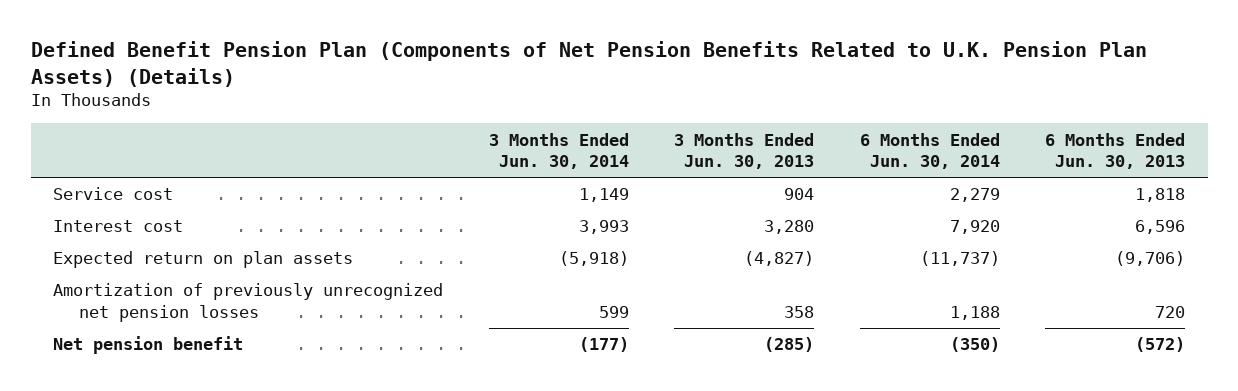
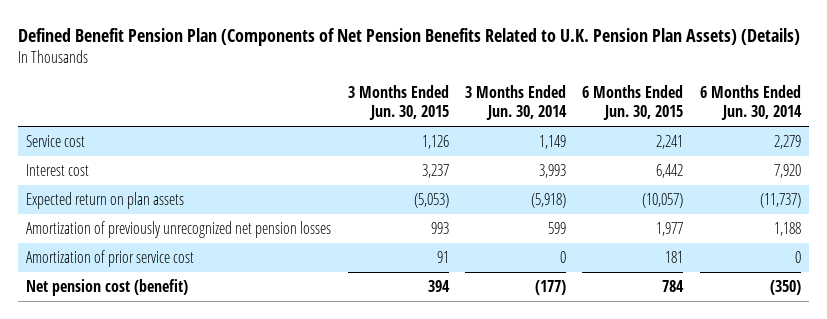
- | 3 Months Ended Jun. 30, 2014 | 3 Months Ended Jun. 30, 2013 | 6 Months Ended Jun. 30, 2014 | 6 Months Ended Jun. 30, 2013
+ | 3 Months Ended Jun. 30, 2015 | 3 Months Ended Jun. 30, 2014 | 6 Months Ended Jun. 30, 2015 | 6 Months Ended Jun. 30, 2014
- Net pension benefit | (177) | (285) | (350) | (572)
+ Amortization of prior service cost | 91 | 0 | 181 | 0
+ Net pension cost (benefit) | 394 | (177) | 784 | (350)

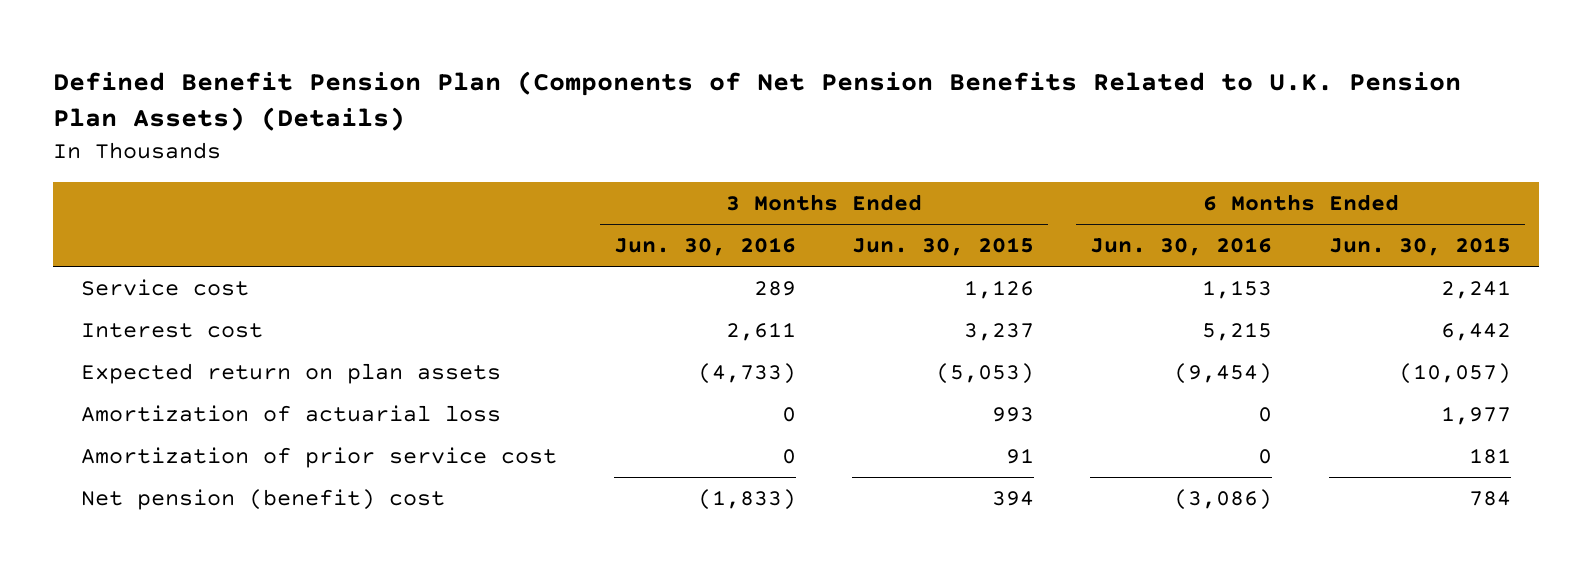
- | 3 Months Ended Jun. 30, 2015 | 3 Months Ended Jun. 30, 2014 | 6 Months Ended Jun. 30, 2015 | 6 Months Ended Jun. 30, 2014
+ | 3 Months Ended Jun. 30, 2016 | 3 Months Ended Jun. 30, 2015 | 6 Months Ended Jun. 30, 2016 | 6 Months Ended Jun. 30, 2015
- Amortization of previously unrecognized net pension losses | 993 | 599 | 1,977 | 1,188
+ Amortization of actuarial loss | 0 | 993 | 0 | 1,977
- Net pension cost (benefit) | 394 | (177) | 784 | (350)
+ Net pension (benefit) cost | (1,833) | 394 | (3,086) | 784

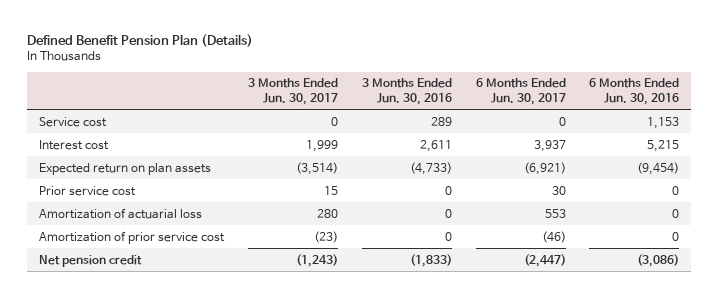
- Defined Benefit Pension Plan (Components of Net Pension Benefits Related to U.K. Pension Plan Assets) (Details)
+ Defined Benefit Pension Plan (Details)
- | 3 Months Ended Jun. 30, 2016 | 3 Months Ended Jun. 30, 2015 | 6 Months Ended Jun. 30, 2016 | 6 Months Ended Jun. 30, 2015
+ | 3 Months Ended Jun. 30, 2017 | 3 Months Ended Jun. 30, 2016 | 6 Months Ended Jun. 30, 2017 | 6 Months Ended Jun. 30, 2016
+ Prior service cost | 15 | 0 | 30 | 0
- Net pension (benefit) cost | (1,833) | 394 | (3,086) | 784
+ Net pension credit | (1,243) | (1,833) | (2,447) | (3,086)

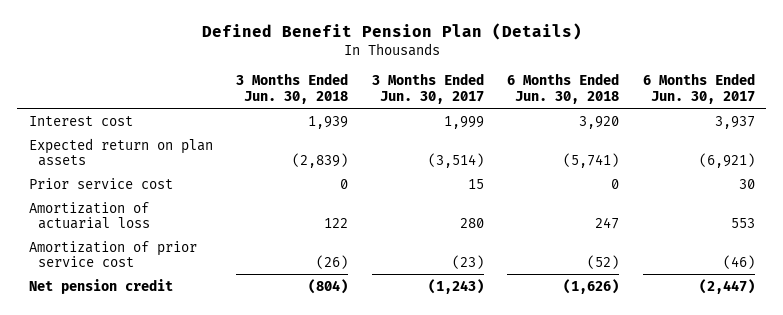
- | 3 Months Ended Jun. 30, 2017 | 3 Months Ended Jun. 30, 2016 | 6 Months Ended Jun. 30, 2017 | 6 Months Ended Jun. 30, 2016
+ | 3 Months Ended Jun. 30, 2018 | 3 Months Ended Jun. 30, 2017 | 6 Months Ended Jun. 30, 2018 | 6 Months Ended Jun. 30, 2017
- Service cost | 0 | 289 | 0 | 1,153

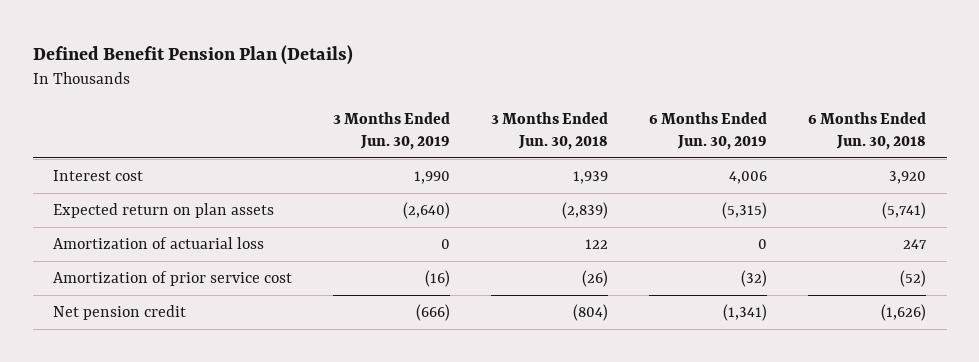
- | 3 Months Ended Jun. 30, 2018 | 3 Months Ended Jun. 30, 2017 | 6 Months Ended Jun. 30, 2018 | 6 Months Ended Jun. 30, 2017
+ | 3 Months Ended Jun. 30, 2019 | 3 Months Ended Jun. 30, 2018 | 6 Months Ended Jun. 30, 2019 | 6 Months Ended Jun. 30, 2018
- Prior service cost | 0 | 15 | 0 | 30

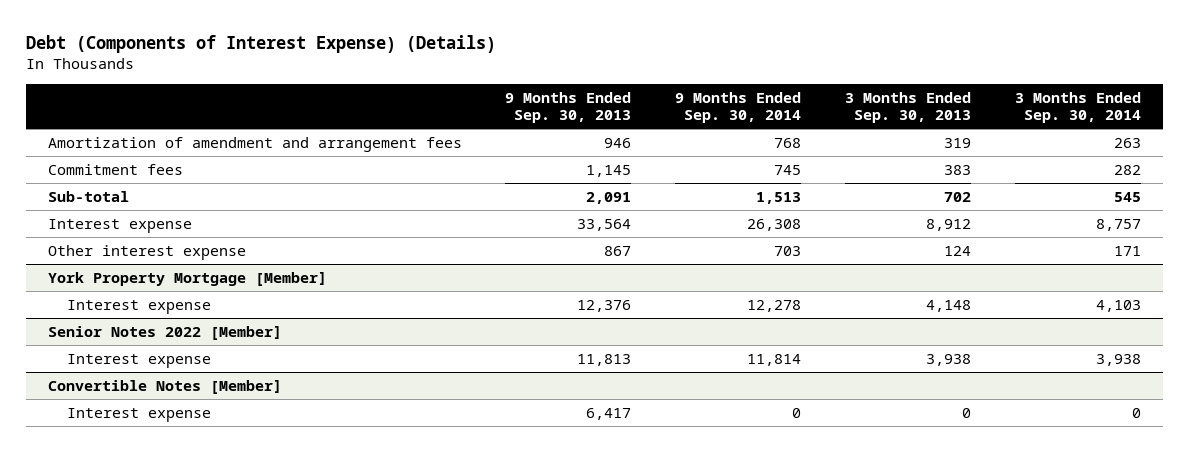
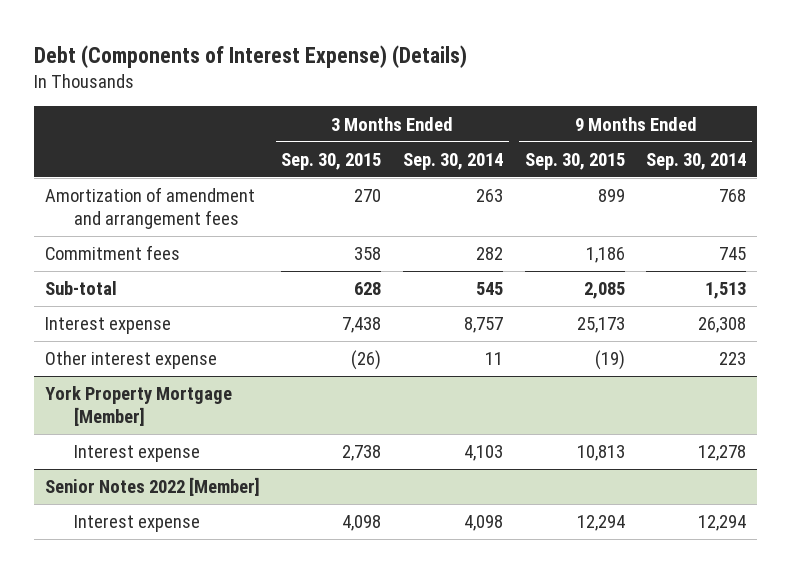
- | 9 Months Ended Sep. 30, 2013 | 9 Months Ended Sep. 30, 2014 | 3 Months Ended Sep. 30, 2013 | 3 Months Ended Sep. 30, 2014
+ | 3 Months Ended Sep. 30, 2015 | 3 Months Ended Sep. 30, 2014 | 9 Months Ended Sep. 30, 2015 | 9 Months Ended Sep. 30, 2014
- Other interest expense | 867 | 703 | 124 | 171
+ Other interest expense | (26) | 11 | (19) | 223
@ Senior Notes 2022 [Member]
- Interest expense | 11,813 | 11,814 | 3,938 | 3,938
- Convertible Notes [Member]
- Interest expense | 6,417 | 0 | 0 | 0
@ Senior Notes 2022 [Member]
+ Interest expense | 4,098 | 4,098 | 12,294 | 12,294

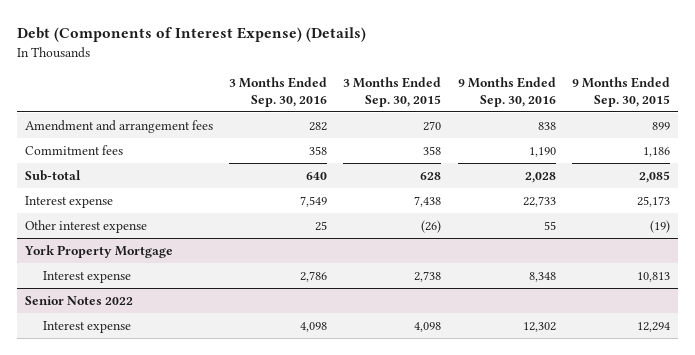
- | 3 Months Ended Sep. 30, 2015 | 3 Months Ended Sep. 30, 2014 | 9 Months Ended Sep. 30, 2015 | 9 Months Ended Sep. 30, 2014
+ | 3 Months Ended Sep. 30, 2016 | 3 Months Ended Sep. 30, 2015 | 9 Months Ended Sep. 30, 2016 | 9 Months Ended Sep. 30, 2015
- Amortization of amendment and arrangement fees | 270 | 263 | 899 | 768
+ Amendment and arrangement fees | 282 | 270 | 838 | 899
- York Property Mortgage [Member]
+ York Property Mortgage
- Senior Notes 2022 [Member]
+ Senior Notes 2022

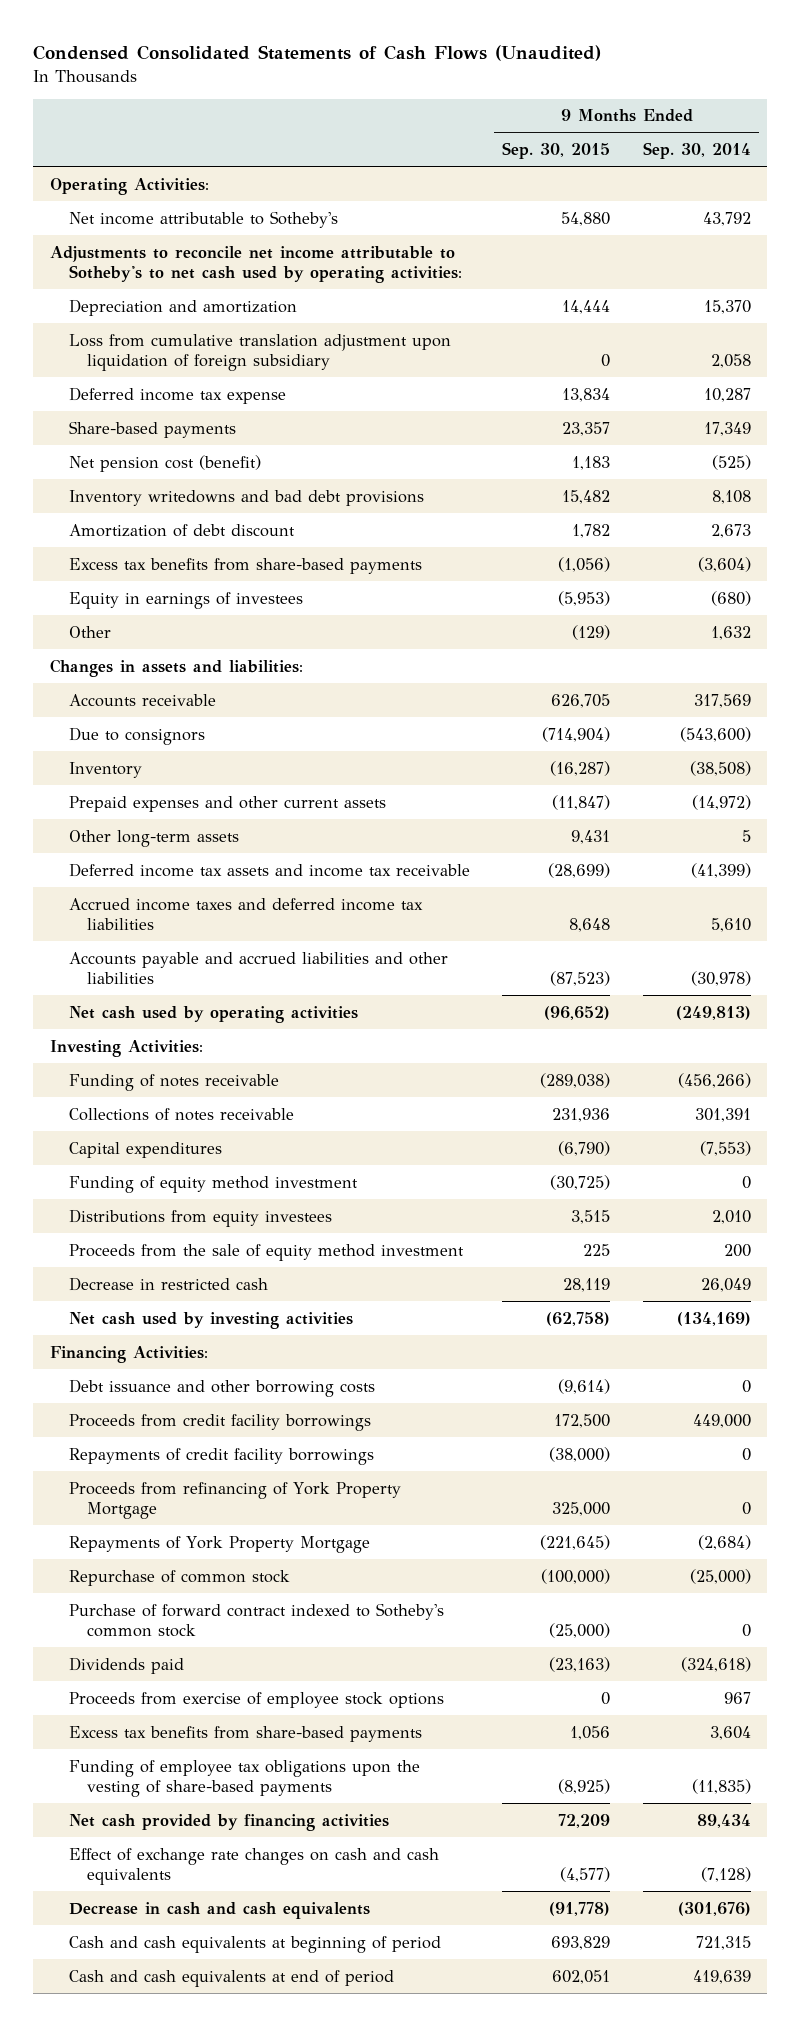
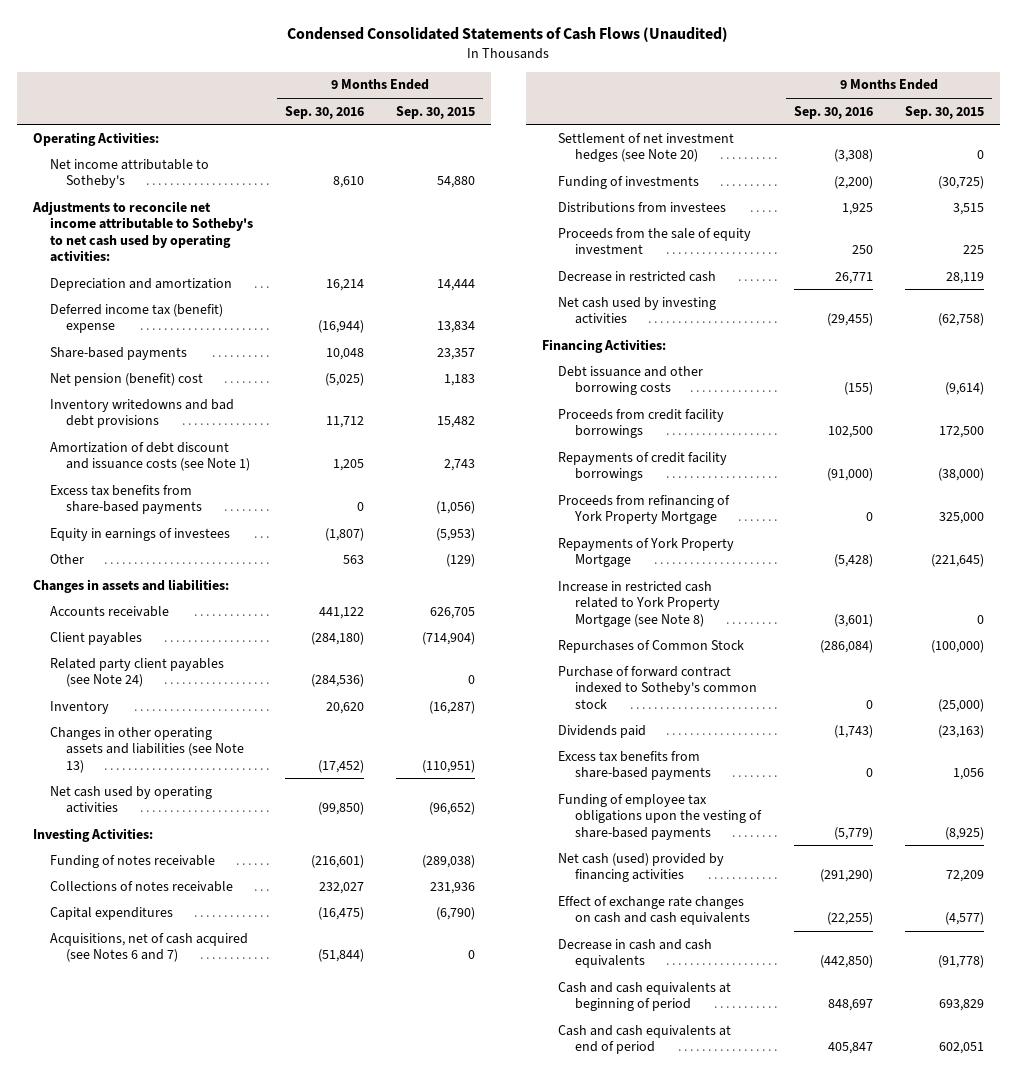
- | 9 Months Ended Sep. 30, 2015 | 9 Months Ended Sep. 30, 2014
+ | 9 Months Ended Sep. 30, 2016 | 9 Months Ended Sep. 30, 2015
- Loss from cumulative translation adjustment upon liquidation of foreign subsidiary | 0 | 2,058
- Deferred income tax expense | 13,834 | 10,287
+ Deferred income tax (benefit) expense | (16,944) | 13,834
- Net pension cost (benefit) | 1,183 | (525)
+ Net pension (benefit) cost | (5,025) | 1,183
- Amortization of debt discount | 1,782 | 2,673
+ Amortization of debt discount and issuance costs (see Note 1) | 1,205 | 2,743
- Due to consignors | (714,904) | (543,600)
+ Client payables | (284,180) | (714,904)
+ Related party client payables (see Note 24) | (284,536) | 0
- Prepaid expenses and other current assets | (11,847) | (14,972)
- Other long-term assets | 9,431 | 5
- Deferred income tax assets and income tax receivable | (28,699) | (41,399)
- Accrued income taxes and deferred income tax liabilities | 8,648 | 5,610
- Accounts payable and accrued liabilities and other liabilities | (87,523) | (30,978)
+ Changes in other operating assets and liabilities (see Note 13) | (17,452) | (110,951)
- Funding of equity method investment | (30,725) | 0
- Distributions from equity investees | 3,515 | 2,010
- Proceeds from the sale of equity method investment | 225 | 200
+ Acquisitions, net of cash acquired (see Notes 6 and 7) | (51,844) | 0
+ Settlement of net investment hedges (see Note 20) | (3,308) | 0
+ Funding of investments | (2,200) | (30,725)
+ Distributions from investees | 1,925 | 3,515
+ Proceeds from the sale of equity investment | 250 | 225
- Repurchase of common stock | (100,000) | (25,000)
+ Increase in restricted cash related to York Property Mortgage (see Note 8) | (3,601) | 0
+ Repurchases of Common Stock | (286,084) | (100,000)
- Proceeds from exercise of employee stock options | 0 | 967
- Net cash provided by financing activities | 72,209 | 89,434
+ Net cash (used) provided by financing activities | (291,290) | 72,209

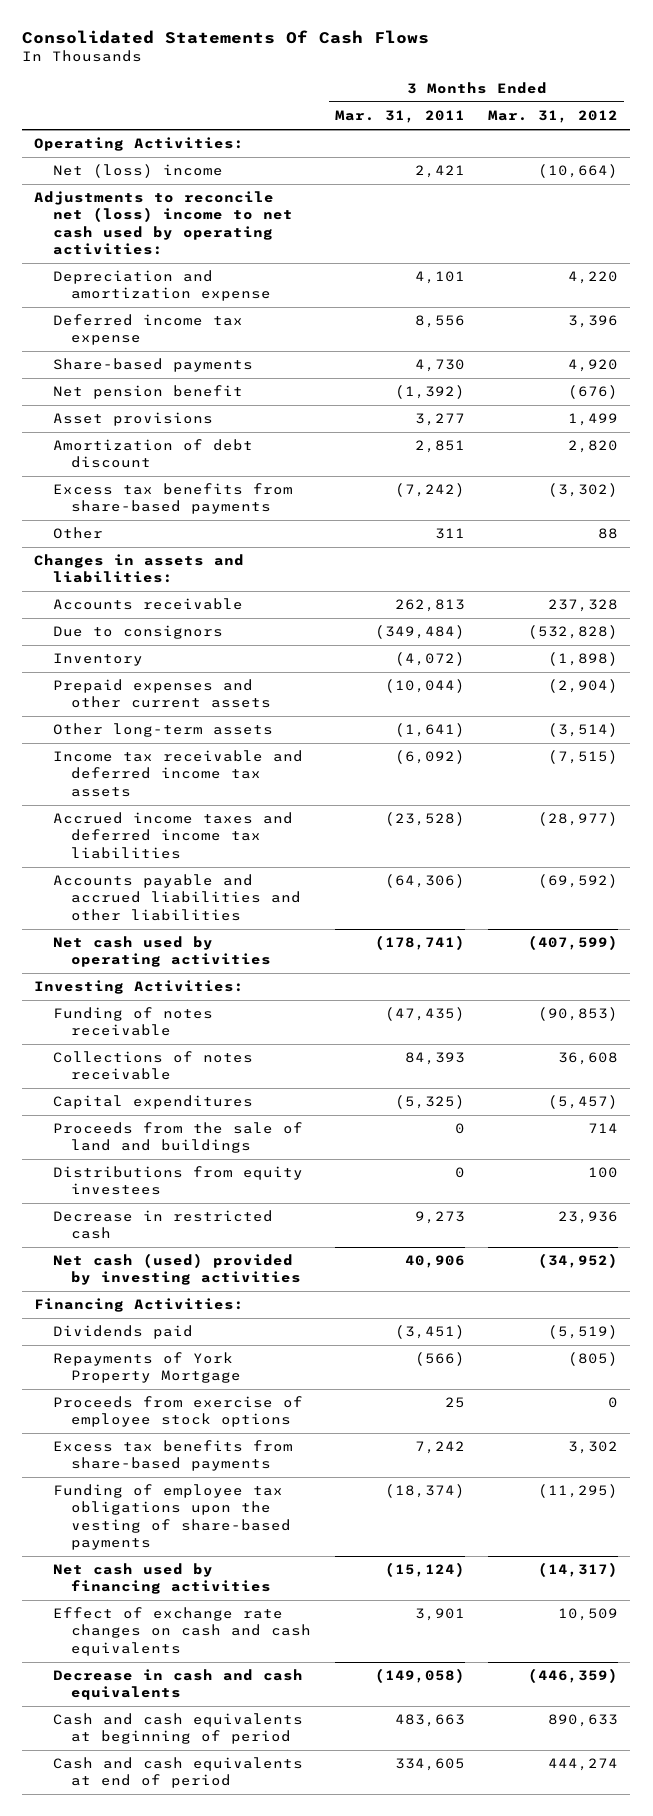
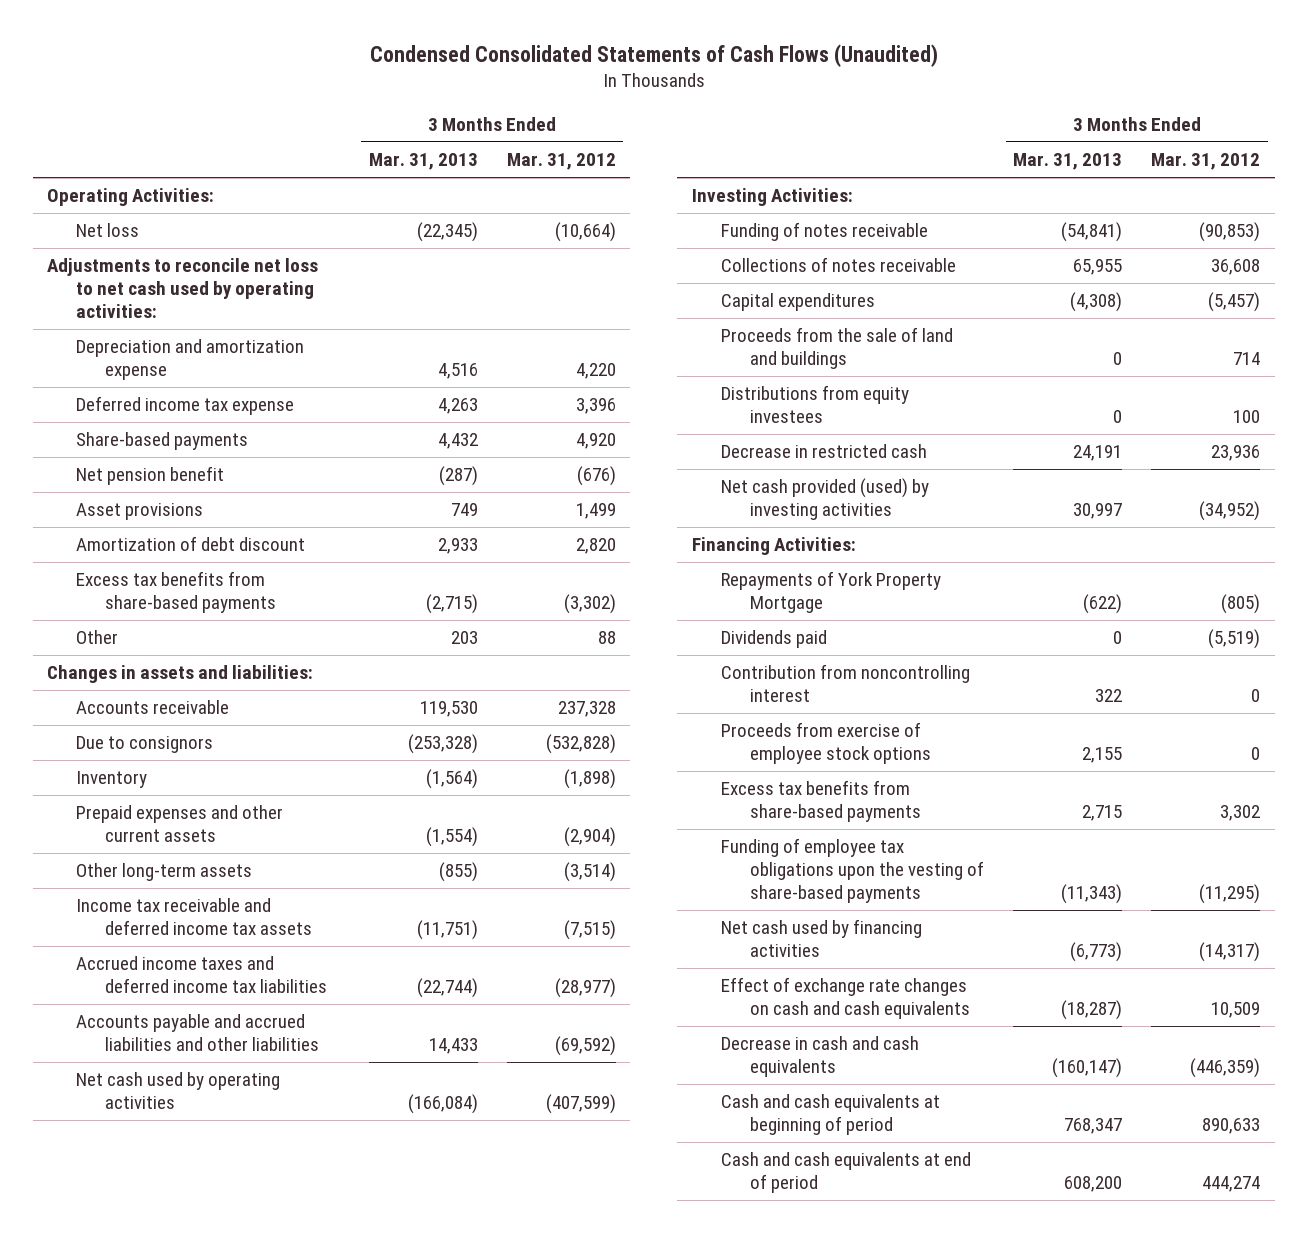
- Consolidated Statements Of Cash Flows
+ Condensed Consolidated Statements of Cash Flows (Unaudited)
- | 3 Months Ended Mar. 31, 2011 | 3 Months Ended Mar. 31, 2012
+ | 3 Months Ended Mar. 31, 2013 | 3 Months Ended Mar. 31, 2012
- Net (loss) income | 2,421 | (10,664)
- Adjustments to reconcile net (loss) income to net cash used by operating activities:
+ Net loss | (22,345) | (10,664)
+ Adjustments to reconcile net loss to net cash used by operating activities:
- Net cash (used) provided by investing activities | 40,906 | (34,952)
+ Net cash provided (used) by investing activities | 30,997 | (34,952)
moved down: Dividends paid | 0 | (5,519)
+ Contribution from noncontrolling interest | 322 | 0

